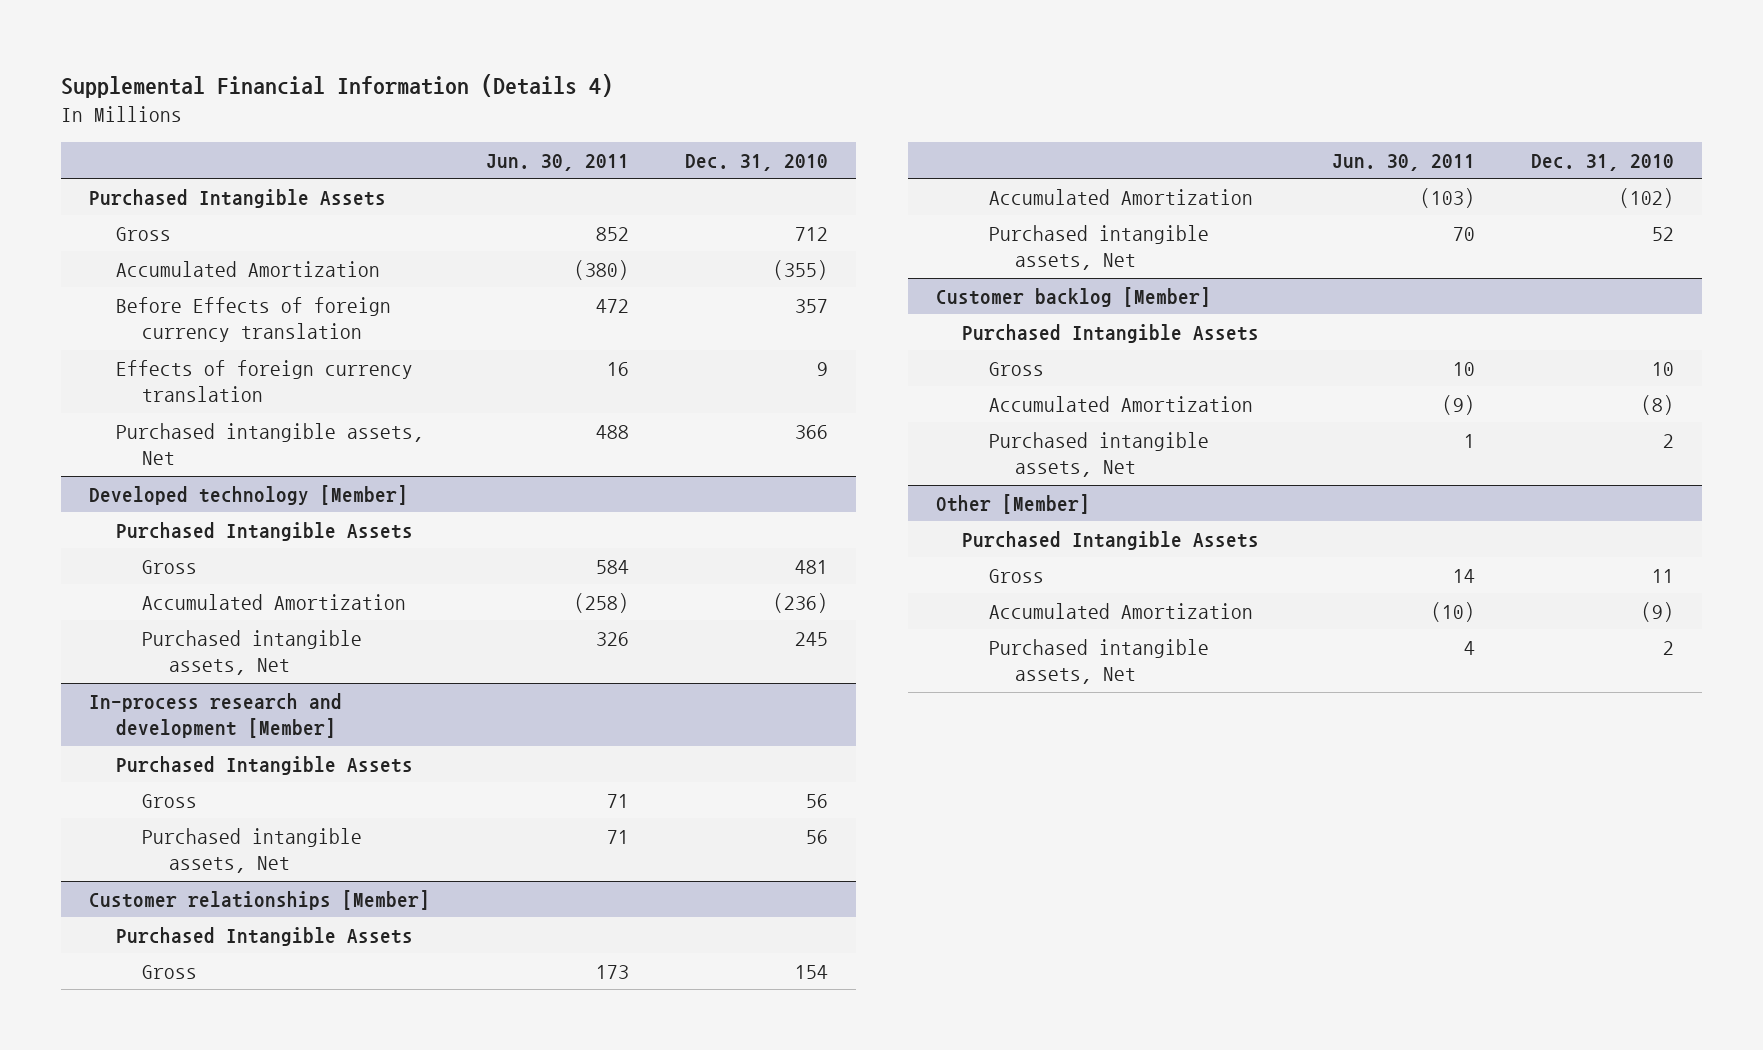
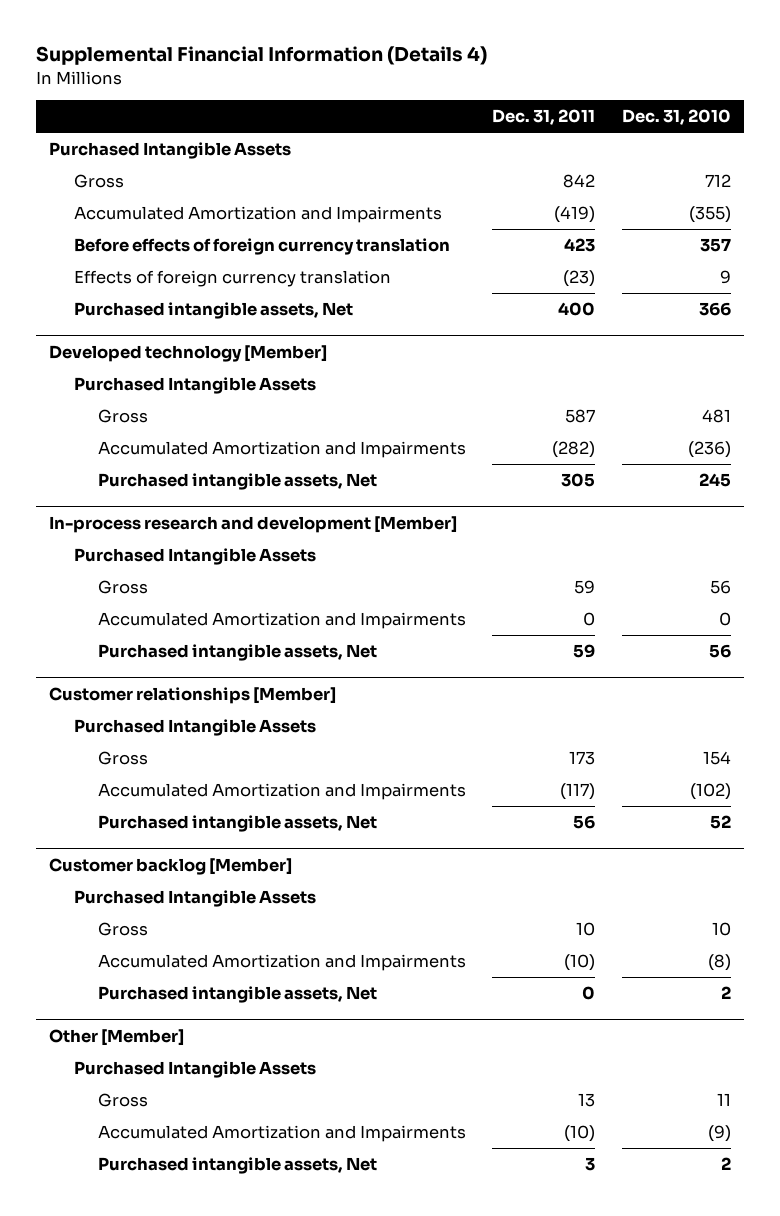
- | Jun. 30, 2011 | Dec. 31, 2010
+ | Dec. 31, 2011 | Dec. 31, 2010
- Accumulated Amortization | (380) | (355)
- Before Effects of foreign currency translation | 472 | 357
+ Accumulated Amortization and Impairments | (419) | (355)
+ Before effects of foreign currency translation | 423 | 357
@ Developed technology [Member]
- Accumulated Amortization | (258) | (236)
+ Accumulated Amortization and Impairments | (282) | (236)
@ In-process research and development [Member]
+ Accumulated Amortization and Impairments | 0 | 0
@ Customer relationships [Member]
- Accumulated Amortization | (103) | (102)
+ Accumulated Amortization and Impairments | (117) | (102)
@ Customer backlog [Member]
- Accumulated Amortization | (9) | (8)
+ Accumulated Amortization and Impairments | (10) | (8)
@ Other [Member]
- Accumulated Amortization | (10) | (9)
+ Accumulated Amortization and Impairments | (10) | (9)

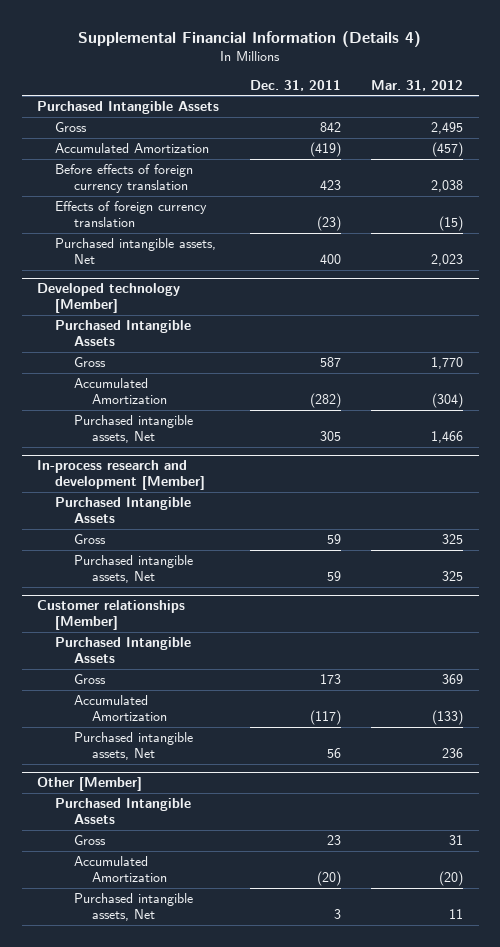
- | Dec. 31, 2011 | Dec. 31, 2010
+ | Dec. 31, 2011 | Mar. 31, 2012
- Accumulated Amortization and Impairments | (419) | (355)
+ Accumulated Amortization | (419) | (457)
@ Developed technology [Member]
- Accumulated Amortization and Impairments | (282) | (236)
+ Accumulated Amortization | (282) | (304)
@ In-process research and development [Member]
- Accumulated Amortization and Impairments | 0 | 0
@ Customer relationships [Member]
- Accumulated Amortization and Impairments | (117) | (102)
+ Accumulated Amortization | (117) | (133)
- Customer backlog [Member]
- Purchased Intangible Assets
- Gross | 10 | 10
- Accumulated Amortization and Impairments | (10) | (8)
- Purchased intangible assets, Net | 0 | 2
@ Other [Member]
- Gross | 13 | 11
- Accumulated Amortization and Impairments | (10) | (9)
+ Gross | 23 | 31
+ Accumulated Amortization | (20) | (20)

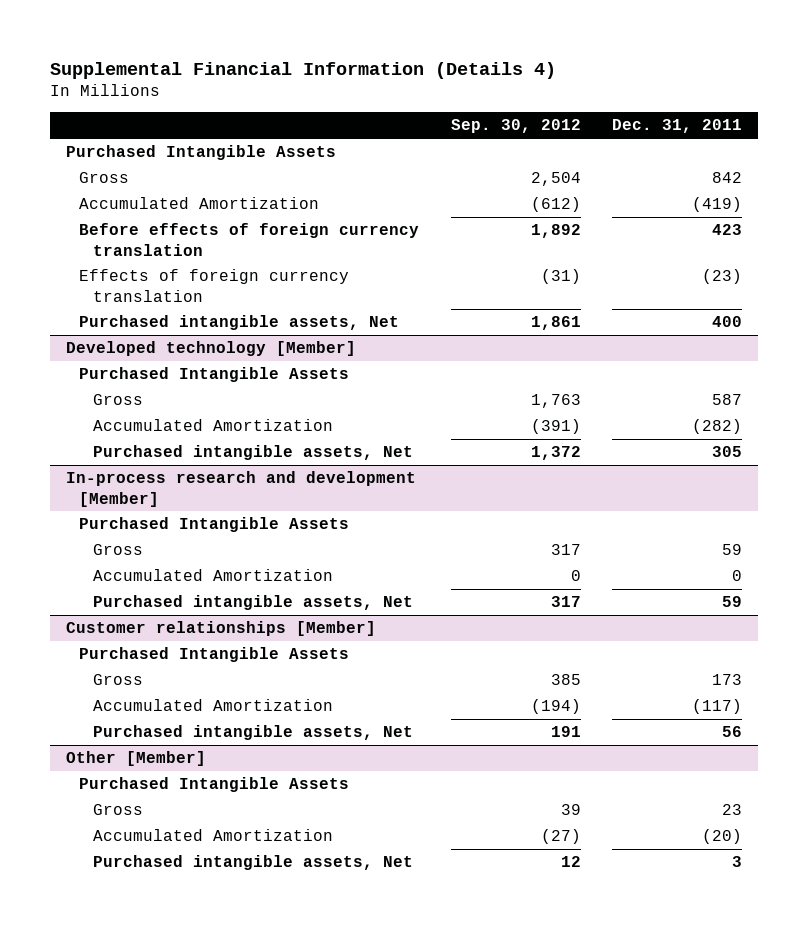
- | Dec. 31, 2011 | Mar. 31, 2012
+ | Sep. 30, 2012 | Dec. 31, 2011
@ In-process research and development [Member]
+ Accumulated Amortization | 0 | 0

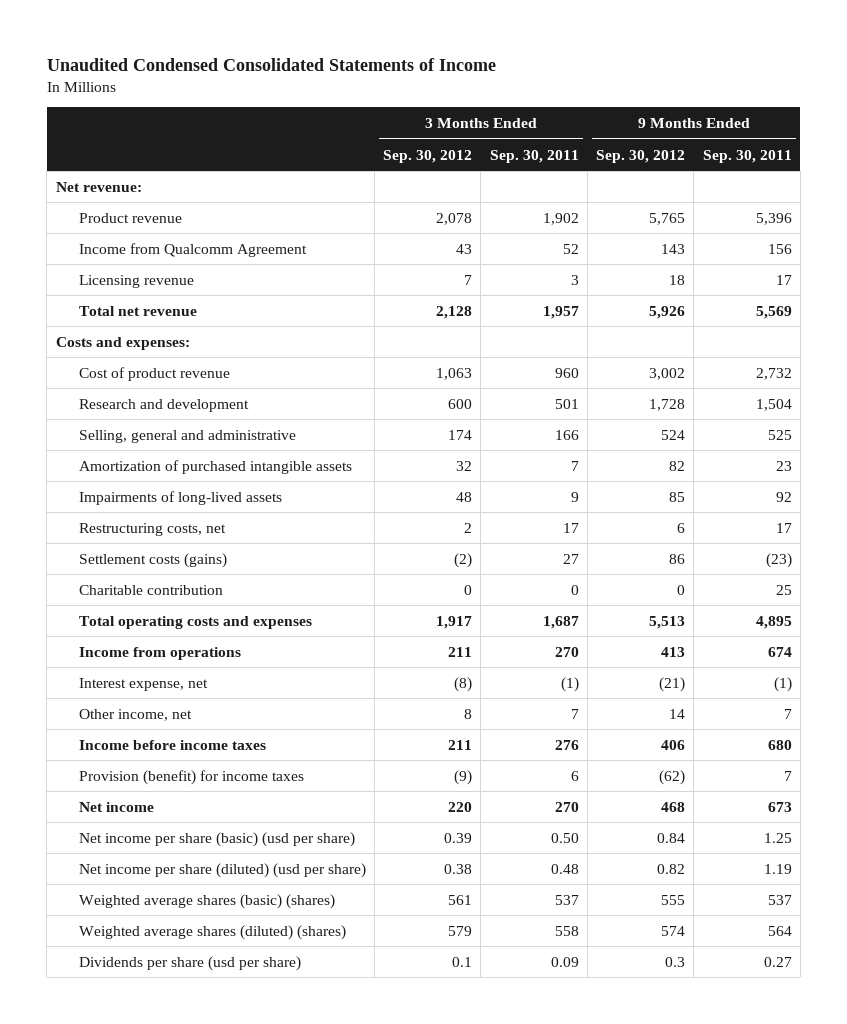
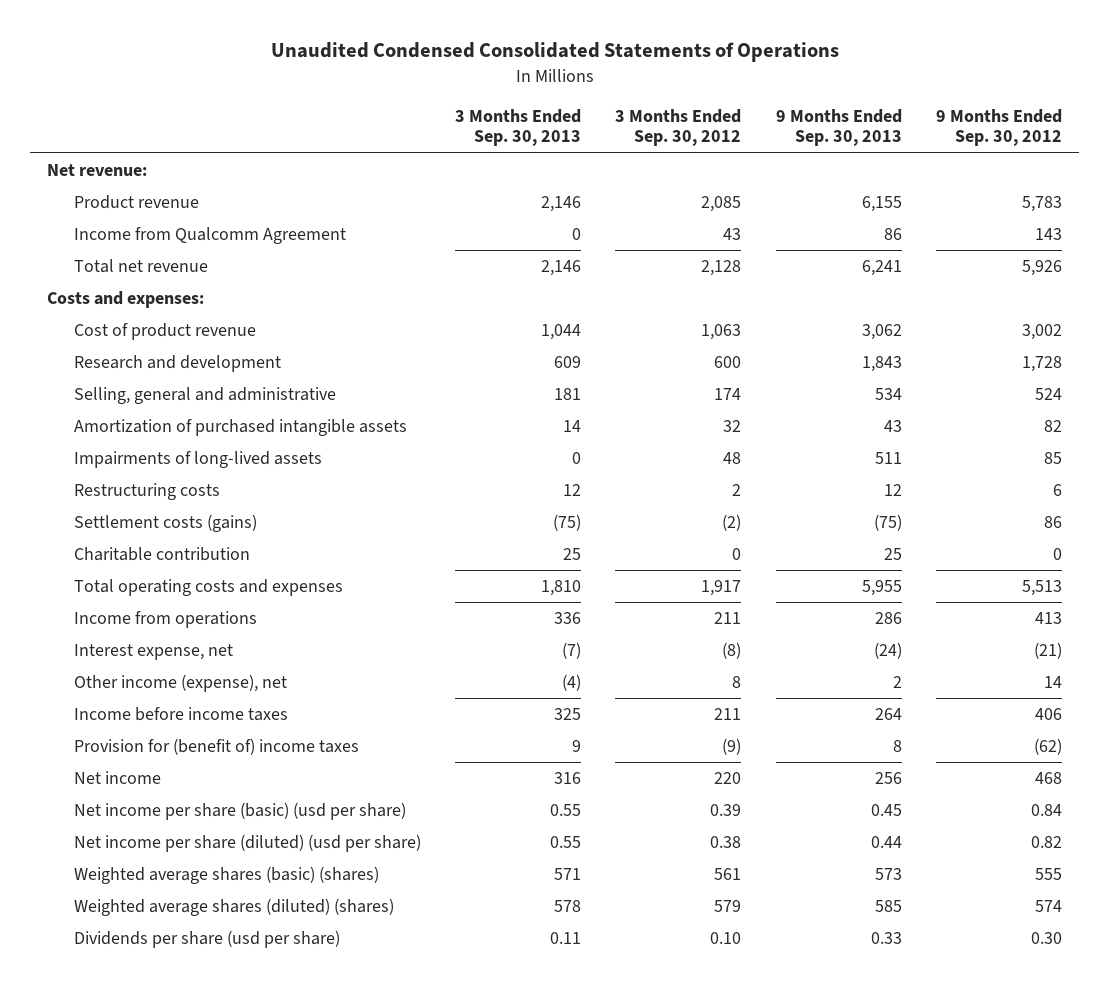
- Unaudited Condensed Consolidated Statements of Income
+ Unaudited Condensed Consolidated Statements of Operations
- | 3 Months Ended Sep. 30, 2012 | 3 Months Ended Sep. 30, 2011 | 9 Months Ended Sep. 30, 2012 | 9 Months Ended Sep. 30, 2011
+ | 3 Months Ended Sep. 30, 2013 | 3 Months Ended Sep. 30, 2012 | 9 Months Ended Sep. 30, 2013 | 9 Months Ended Sep. 30, 2012
- Product revenue | 2,078 | 1,902 | 5,765 | 5,396
+ Product revenue | 2,146 | 2,085 | 6,155 | 5,783
- Licensing revenue | 7 | 3 | 18 | 17
- Restructuring costs, net | 2 | 17 | 6 | 17
+ Restructuring costs | 12 | 2 | 12 | 6
- Other income, net | 8 | 7 | 14 | 7
+ Other income (expense), net | (4) | 8 | 2 | 14
- Provision (benefit) for income taxes | (9) | 6 | (62) | 7
+ Provision for (benefit of) income taxes | 9 | (9) | 8 | (62)
- Dividends per share (usd per share) | 0.1 | 0.09 | 0.3 | 0.27
+ Dividends per share (usd per share) | 0.11 | 0.10 | 0.33 | 0.30

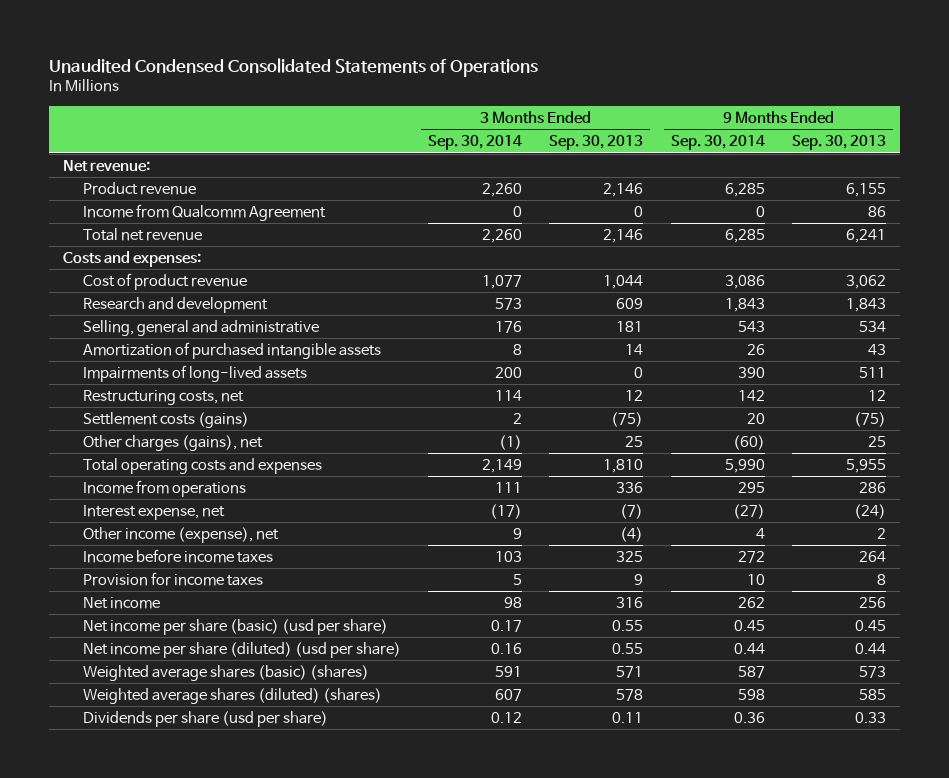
- | 3 Months Ended Sep. 30, 2013 | 3 Months Ended Sep. 30, 2012 | 9 Months Ended Sep. 30, 2013 | 9 Months Ended Sep. 30, 2012
+ | 3 Months Ended Sep. 30, 2014 | 3 Months Ended Sep. 30, 2013 | 9 Months Ended Sep. 30, 2014 | 9 Months Ended Sep. 30, 2013
- Restructuring costs | 12 | 2 | 12 | 6
+ Restructuring costs, net | 114 | 12 | 142 | 12
- Charitable contribution | 25 | 0 | 25 | 0
+ Other charges (gains), net | (1) | 25 | (60) | 25
- Provision for (benefit of) income taxes | 9 | (9) | 8 | (62)
+ Provision for income taxes | 5 | 9 | 10 | 8

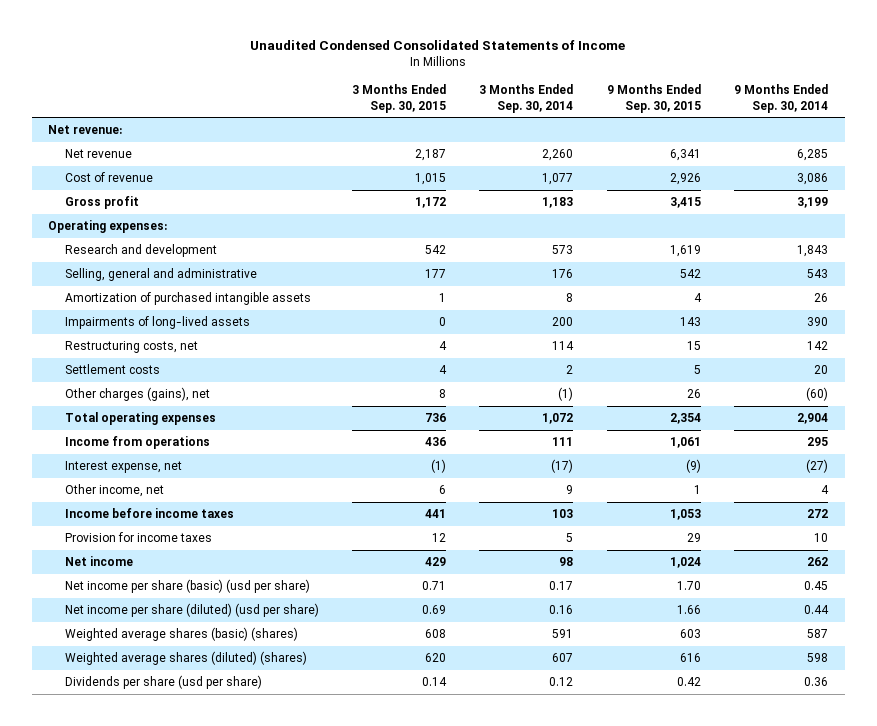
- Unaudited Condensed Consolidated Statements of Operations
+ Unaudited Condensed Consolidated Statements of Income
- | 3 Months Ended Sep. 30, 2014 | 3 Months Ended Sep. 30, 2013 | 9 Months Ended Sep. 30, 2014 | 9 Months Ended Sep. 30, 2013
+ | 3 Months Ended Sep. 30, 2015 | 3 Months Ended Sep. 30, 2014 | 9 Months Ended Sep. 30, 2015 | 9 Months Ended Sep. 30, 2014
- Product revenue | 2,260 | 2,146 | 6,285 | 6,155
- Income from Qualcomm Agreement | 0 | 0 | 0 | 86
- Total net revenue | 2,260 | 2,146 | 6,285 | 6,241
- Costs and expenses:
- Cost of product revenue | 1,077 | 1,044 | 3,086 | 3,062
+ Net revenue | 2,187 | 2,260 | 6,341 | 6,285
+ Cost of revenue | 1,015 | 1,077 | 2,926 | 3,086
+ Gross profit | 1,172 | 1,183 | 3,415 | 3,199
+ Operating expenses:
- Settlement costs (gains) | 2 | (75) | 20 | (75)
+ Settlement costs | 4 | 2 | 5 | 20
- Total operating costs and expenses | 2,149 | 1,810 | 5,990 | 5,955
+ Total operating expenses | 736 | 1,072 | 2,354 | 2,904
- Other income (expense), net | 9 | (4) | 4 | 2
+ Other income, net | 6 | 9 | 1 | 4

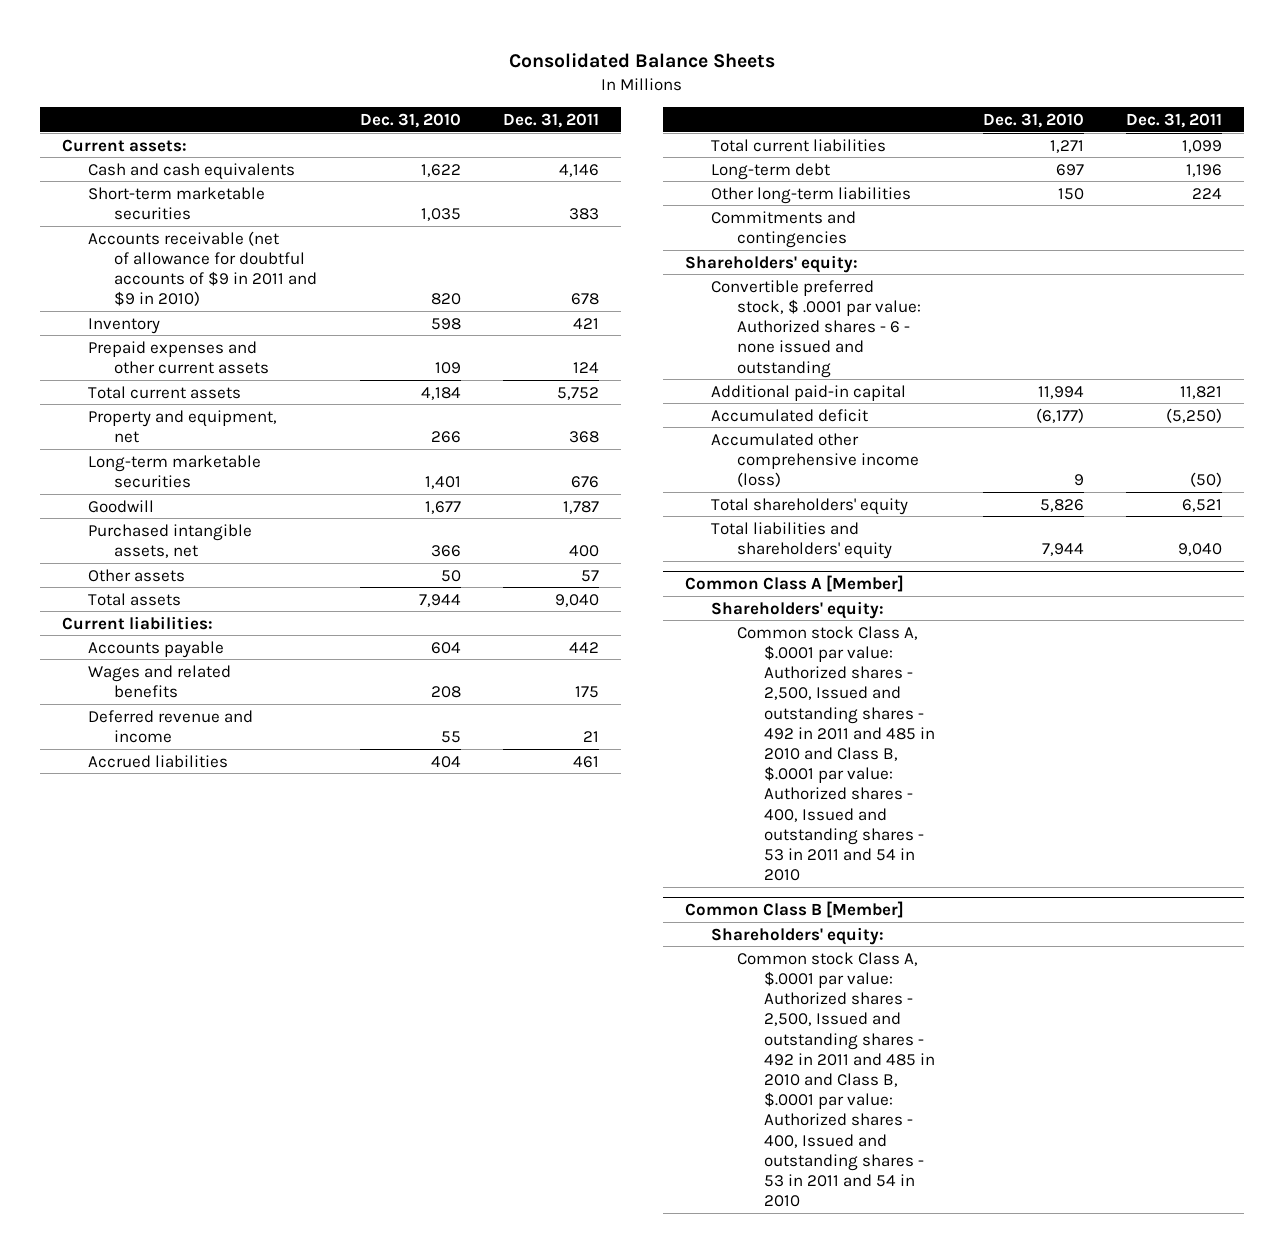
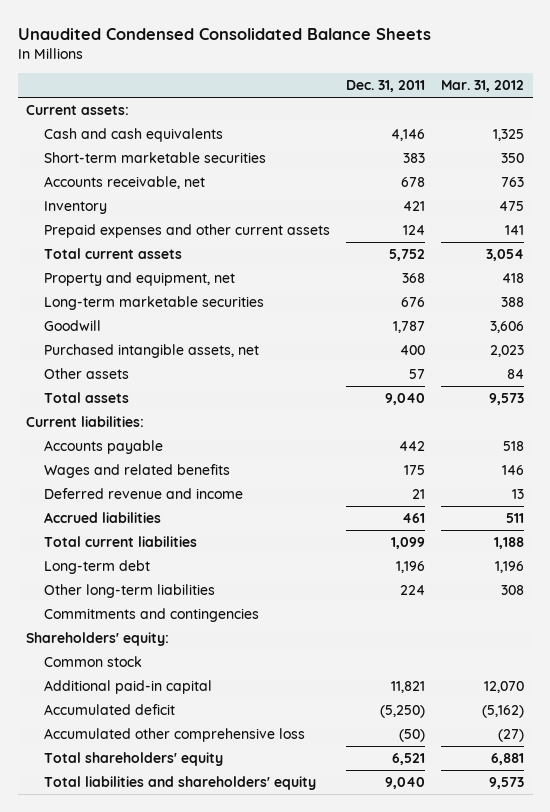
- Consolidated Balance Sheets
+ Unaudited Condensed Consolidated Balance Sheets
- | Dec. 31, 2010 | Dec. 31, 2011
+ | Dec. 31, 2011 | Mar. 31, 2012
- Accounts receivable (net of allowance for doubtful accounts of $9 in 2011 and $9 in 2010) | 820 | 678
+ Accounts receivable, net | 678 | 763
- Convertible preferred stock, $ .0001 par value: Authorized shares - 6 - none issued and outstanding
+ Common stock
- Accumulated other comprehensive income (loss) | 9 | (50)
+ Accumulated other comprehensive loss | (50) | (27)
- Common Class A [Member]
- Shareholders' equity:
- Common stock Class A, $.0001 par value: Authorized shares - 2,500, Issued and outstanding shares - 492 in 2011 and 485 in 2010 and Class B, $.0001 par value: Authorized shares - 400, Issued and outstanding shares - 53 in 2011 and 54 in 2010
- Common Class B [Member]
- Shareholders' equity:
- Common stock Class A, $.0001 par value: Authorized shares - 2,500, Issued and outstanding shares - 492 in 2011 and 485 in 2010 and Class B, $.0001 par value: Authorized shares - 400, Issued and outstanding shares - 53 in 2011 and 54 in 2010

